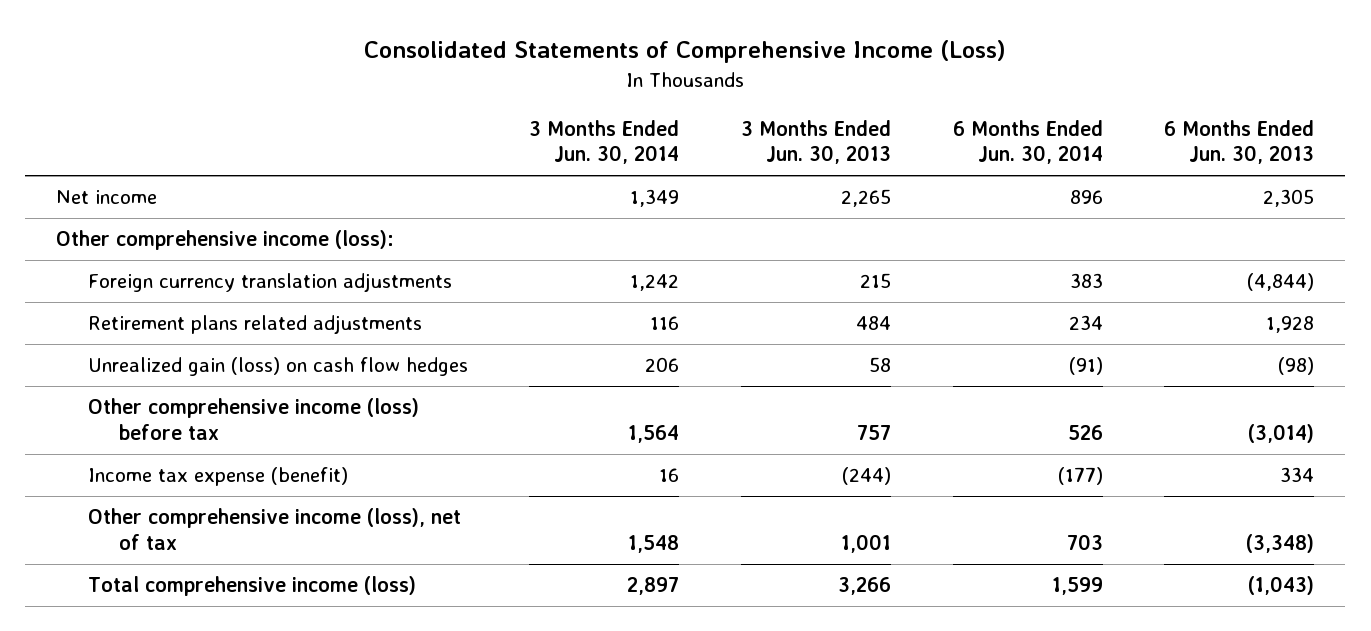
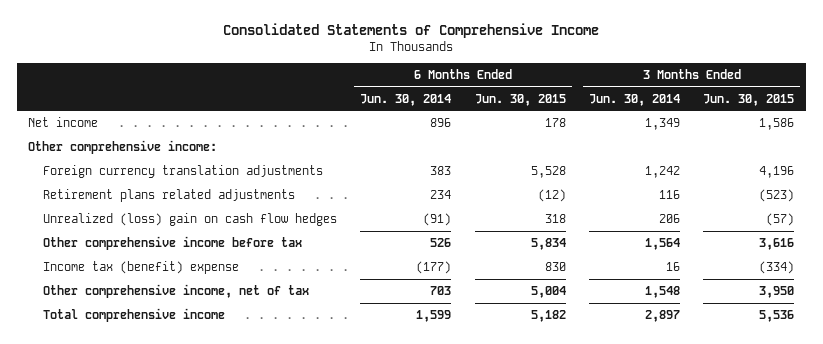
- Consolidated Statements of Comprehensive Income (Loss)
+ Consolidated Statements of Comprehensive Income
- | 3 Months Ended Jun. 30, 2014 | 3 Months Ended Jun. 30, 2013 | 6 Months Ended Jun. 30, 2014 | 6 Months Ended Jun. 30, 2013
+ | 6 Months Ended Jun. 30, 2014 | 6 Months Ended Jun. 30, 2015 | 3 Months Ended Jun. 30, 2014 | 3 Months Ended Jun. 30, 2015
- Other comprehensive income (loss):
+ Other comprehensive income:
- Unrealized gain (loss) on cash flow hedges | 206 | 58 | (91) | (98)
- Other comprehensive income (loss) before tax | 1,564 | 757 | 526 | (3,014)
- Income tax expense (benefit) | 16 | (244) | (177) | 334
- Other comprehensive income (loss), net of tax | 1,548 | 1,001 | 703 | (3,348)
- Total comprehensive income (loss) | 2,897 | 3,266 | 1,599 | (1,043)
+ Unrealized (loss) gain on cash flow hedges | (91) | 318 | 206 | (57)
+ Other comprehensive income before tax | 526 | 5,834 | 1,564 | 3,616
+ Income tax (benefit) expense | (177) | 830 | 16 | (334)
+ Other comprehensive income, net of tax | 703 | 5,004 | 1,548 | 3,950
+ Total comprehensive income | 1,599 | 5,182 | 2,897 | 5,536

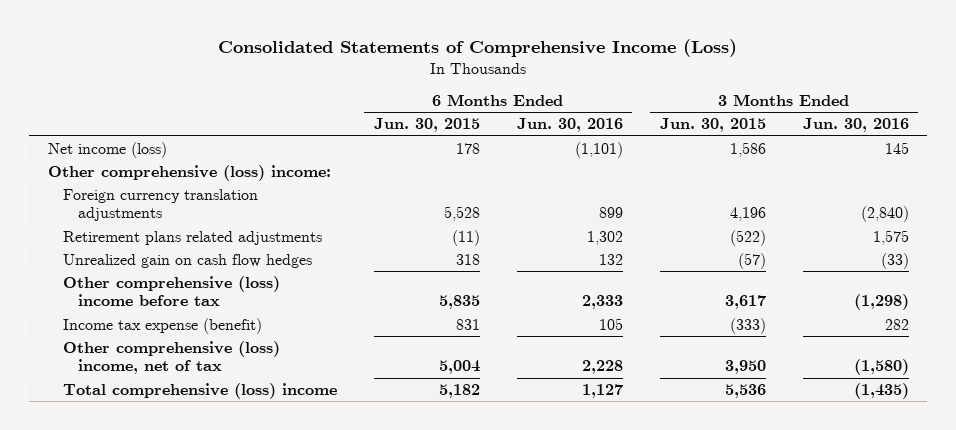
- Consolidated Statements of Comprehensive Income
+ Consolidated Statements of Comprehensive Income (Loss)
- | 6 Months Ended Jun. 30, 2014 | 6 Months Ended Jun. 30, 2015 | 3 Months Ended Jun. 30, 2014 | 3 Months Ended Jun. 30, 2015
+ | 6 Months Ended Jun. 30, 2015 | 6 Months Ended Jun. 30, 2016 | 3 Months Ended Jun. 30, 2015 | 3 Months Ended Jun. 30, 2016
- Net income | 896 | 178 | 1,349 | 1,586
- Other comprehensive income:
+ Net income (loss) | 178 | (1,101) | 1,586 | 145
+ Other comprehensive (loss) income:
- Retirement plans related adjustments | 234 | (12) | 116 | (523)
- Unrealized (loss) gain on cash flow hedges | (91) | 318 | 206 | (57)
- Other comprehensive income before tax | 526 | 5,834 | 1,564 | 3,616
- Income tax (benefit) expense | (177) | 830 | 16 | (334)
- Other comprehensive income, net of tax | 703 | 5,004 | 1,548 | 3,950
- Total comprehensive income | 1,599 | 5,182 | 2,897 | 5,536
+ Retirement plans related adjustments | (11) | 1,302 | (522) | 1,575
+ Unrealized gain on cash flow hedges | 318 | 132 | (57) | (33)
+ Other comprehensive (loss) income before tax | 5,835 | 2,333 | 3,617 | (1,298)
+ Income tax expense (benefit) | 831 | 105 | (333) | 282
+ Other comprehensive (loss) income, net of tax | 5,004 | 2,228 | 3,950 | (1,580)
+ Total comprehensive (loss) income | 5,182 | 1,127 | 5,536 | (1,435)

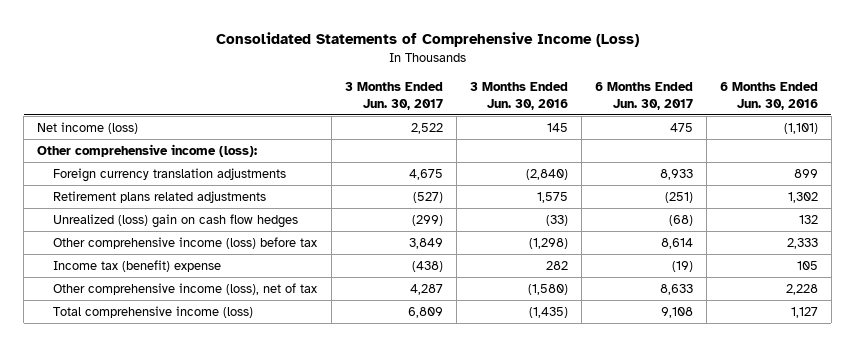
- | 6 Months Ended Jun. 30, 2015 | 6 Months Ended Jun. 30, 2016 | 3 Months Ended Jun. 30, 2015 | 3 Months Ended Jun. 30, 2016
+ | 3 Months Ended Jun. 30, 2017 | 3 Months Ended Jun. 30, 2016 | 6 Months Ended Jun. 30, 2017 | 6 Months Ended Jun. 30, 2016
- Other comprehensive (loss) income:
+ Other comprehensive income (loss):
- Unrealized gain on cash flow hedges | 318 | 132 | (57) | (33)
- Other comprehensive (loss) income before tax | 5,835 | 2,333 | 3,617 | (1,298)
- Income tax expense (benefit) | 831 | 105 | (333) | 282
- Other comprehensive (loss) income, net of tax | 5,004 | 2,228 | 3,950 | (1,580)
- Total comprehensive (loss) income | 5,182 | 1,127 | 5,536 | (1,435)
+ Unrealized (loss) gain on cash flow hedges | (299) | (33) | (68) | 132
+ Other comprehensive income (loss) before tax | 3,849 | (1,298) | 8,614 | 2,333
+ Income tax (benefit) expense | (438) | 282 | (19) | 105
+ Other comprehensive income (loss), net of tax | 4,287 | (1,580) | 8,633 | 2,228
+ Total comprehensive income (loss) | 6,809 | (1,435) | 9,108 | 1,127

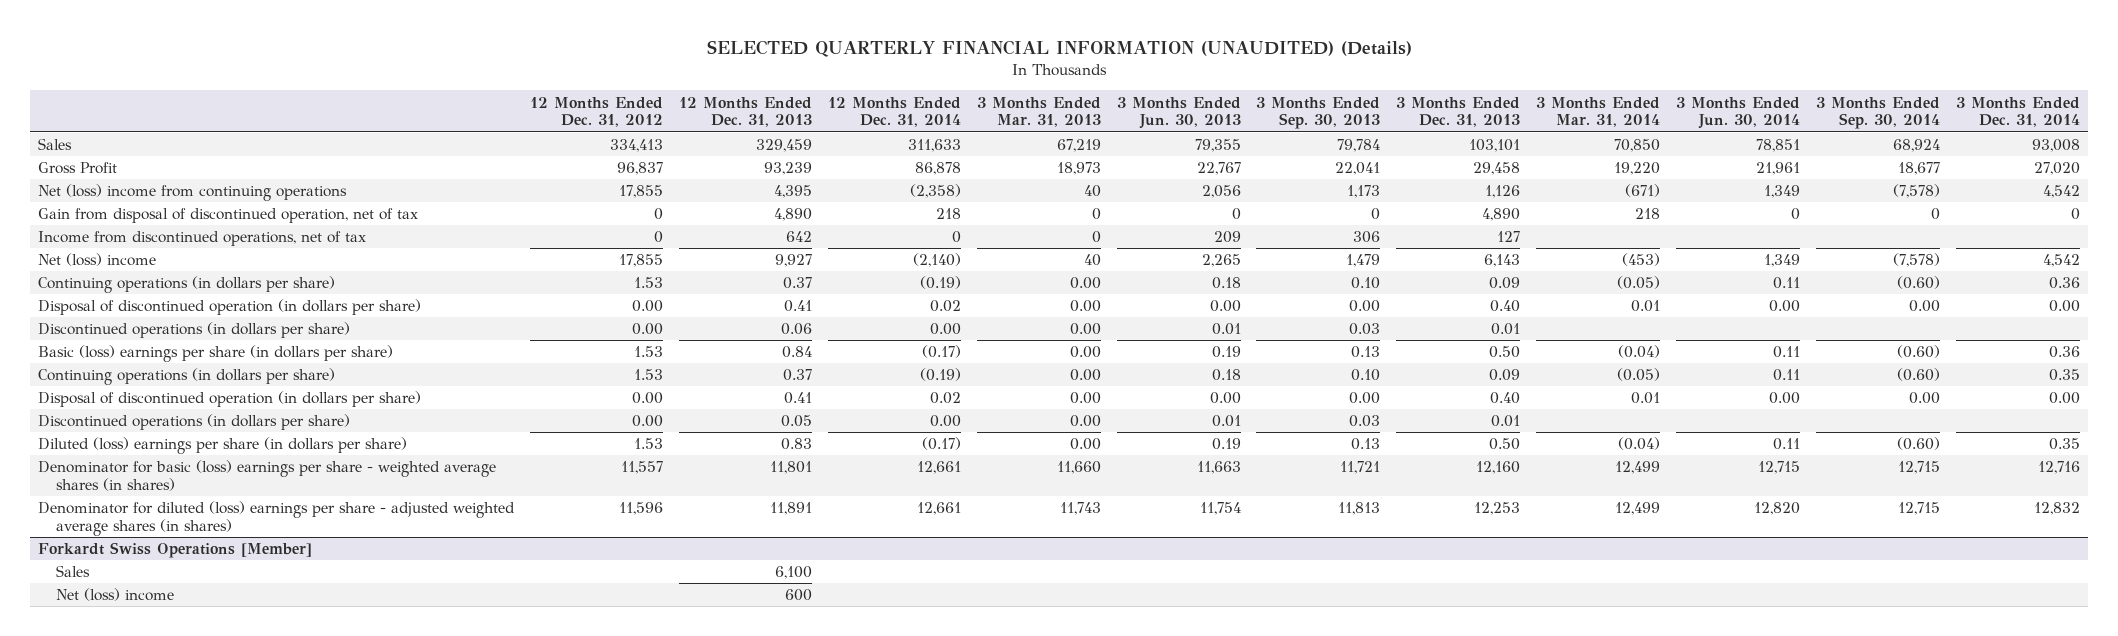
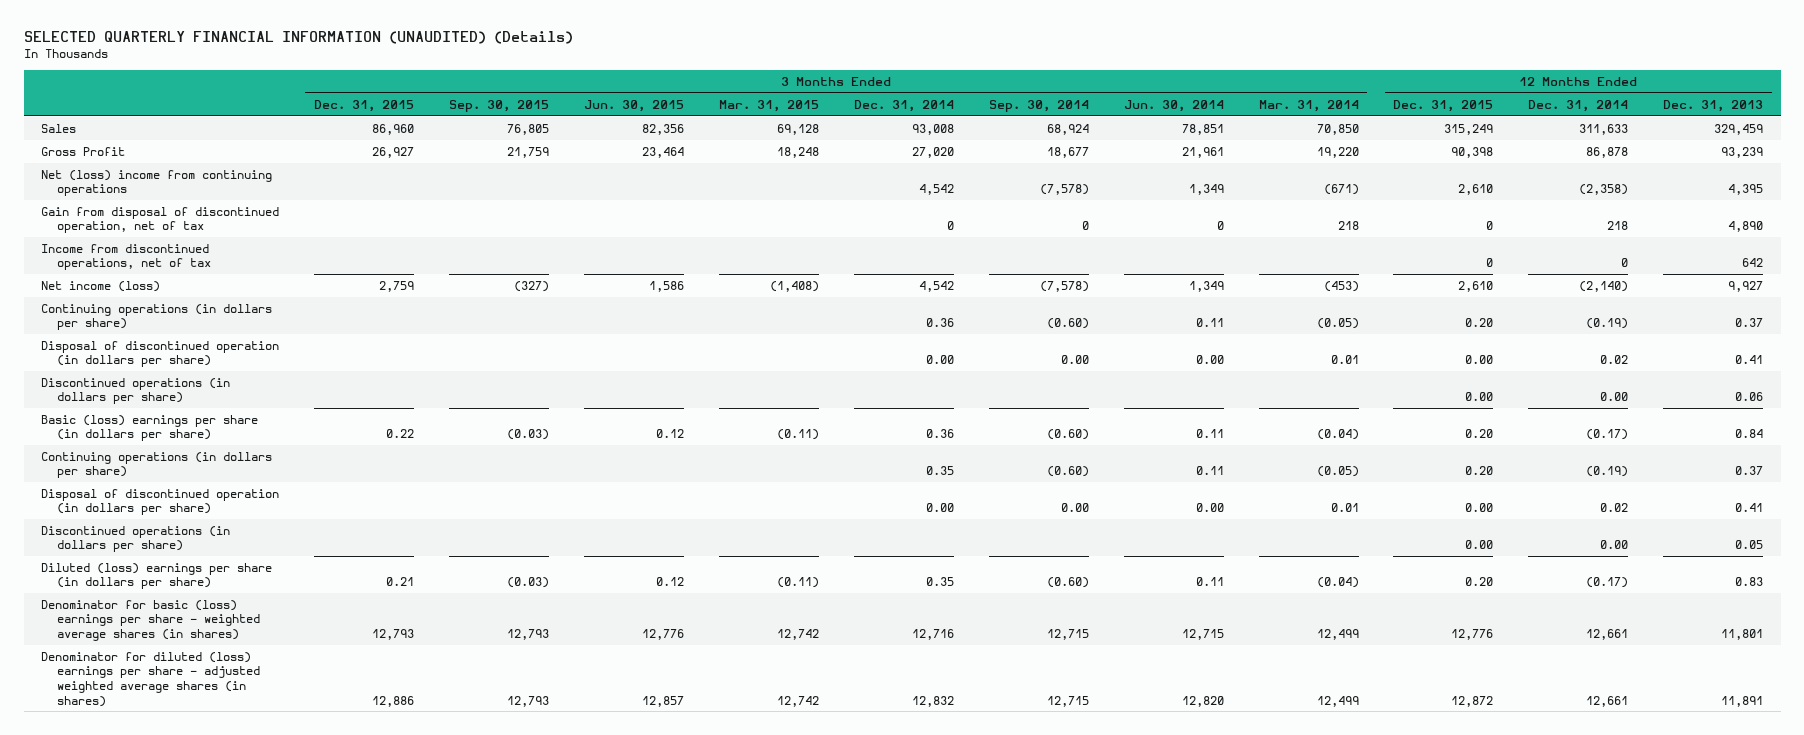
- | 12 Months Ended Dec. 31, 2012 | 12 Months Ended Dec. 31, 2013 | 12 Months Ended Dec. 31, 2014 | 3 Months Ended Mar. 31, 2013 | 3 Months Ended Jun. 30, 2013 | 3 Months Ended Sep. 30, 2013 | 3 Months Ended Dec. 31, 2013 | 3 Months Ended Mar. 31, 2014 | 3 Months Ended Jun. 30, 2014 | 3 Months Ended Sep. 30, 2014 | 3 Months Ended Dec. 31, 2014
+ | 3 Months Ended Dec. 31, 2015 | 3 Months Ended Sep. 30, 2015 | 3 Months Ended Jun. 30, 2015 | 3 Months Ended Mar. 31, 2015 | 3 Months Ended Dec. 31, 2014 | 3 Months Ended Sep. 30, 2014 | 3 Months Ended Jun. 30, 2014 | 3 Months Ended Mar. 31, 2014 | 12 Months Ended Dec. 31, 2015 | 12 Months Ended Dec. 31, 2014 | 12 Months Ended Dec. 31, 2013
- Net (loss) income | 17,855 | 9,927 | (2,140) | 40 | 2,265 | 1,479 | 6,143 | (453) | 1,349 | (7,578) | 4,542
+ Net income (loss) | 2,759 | (327) | 1,586 | (1,408) | 4,542 | (7,578) | 1,349 | (453) | 2,610 | (2,140) | 9,927
- Forkardt Swiss Operations [Member]
- Sales | | 6,100 | | | | | | | | |
- Net (loss) income | | 600 | | | | | | | | |

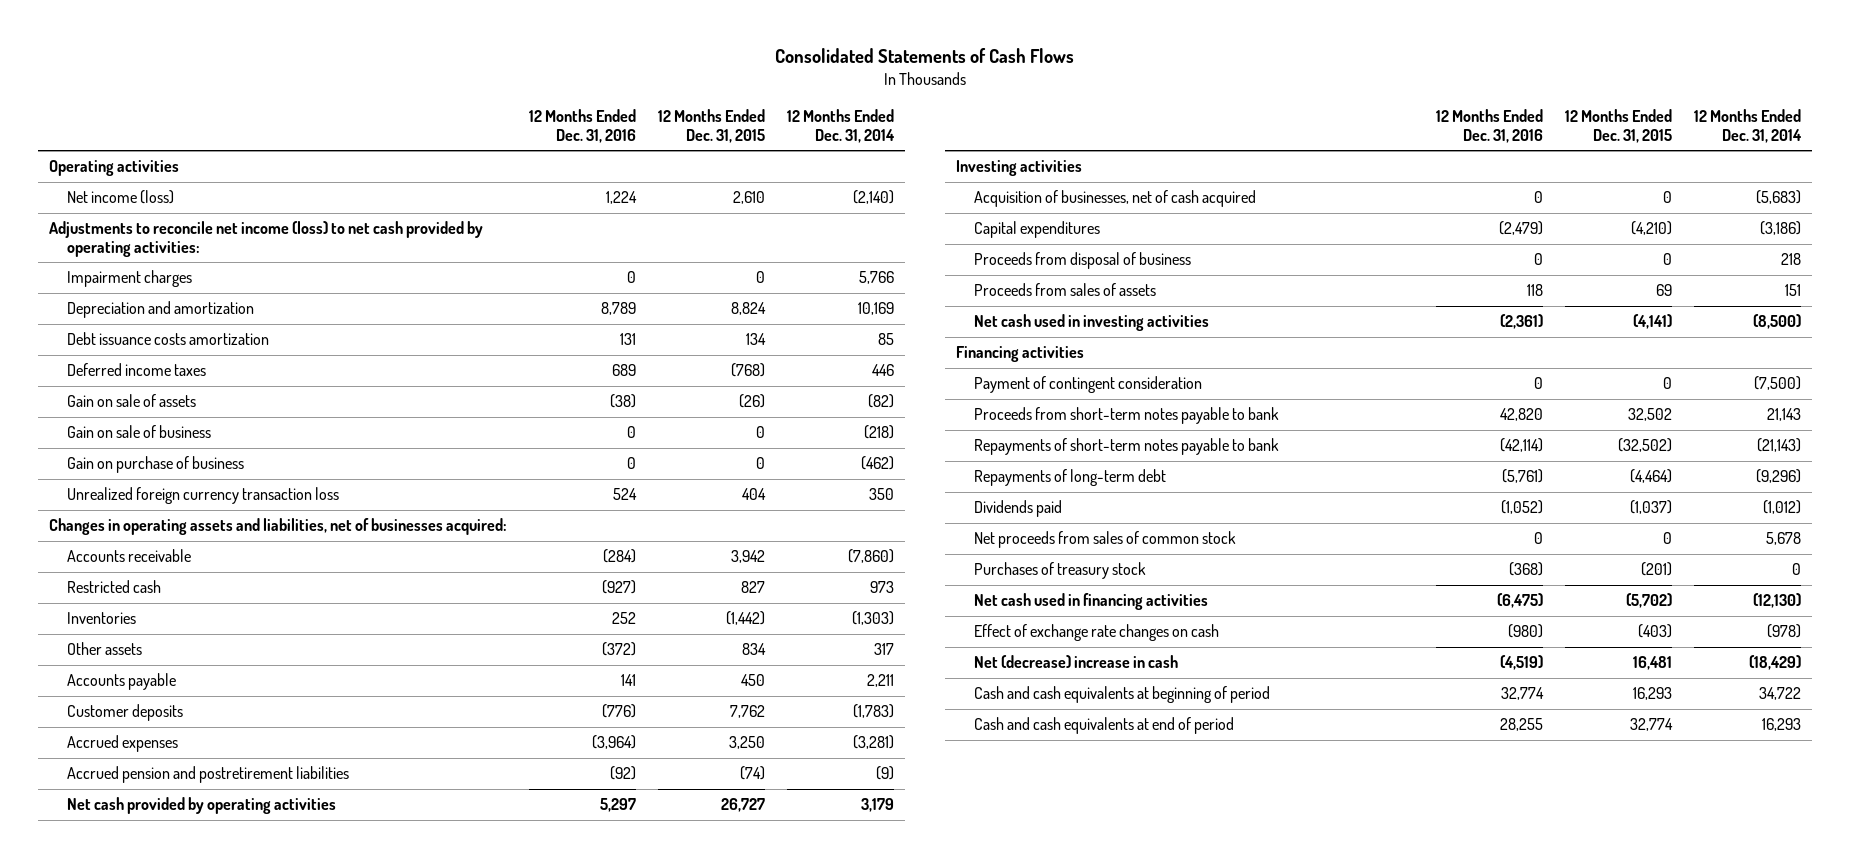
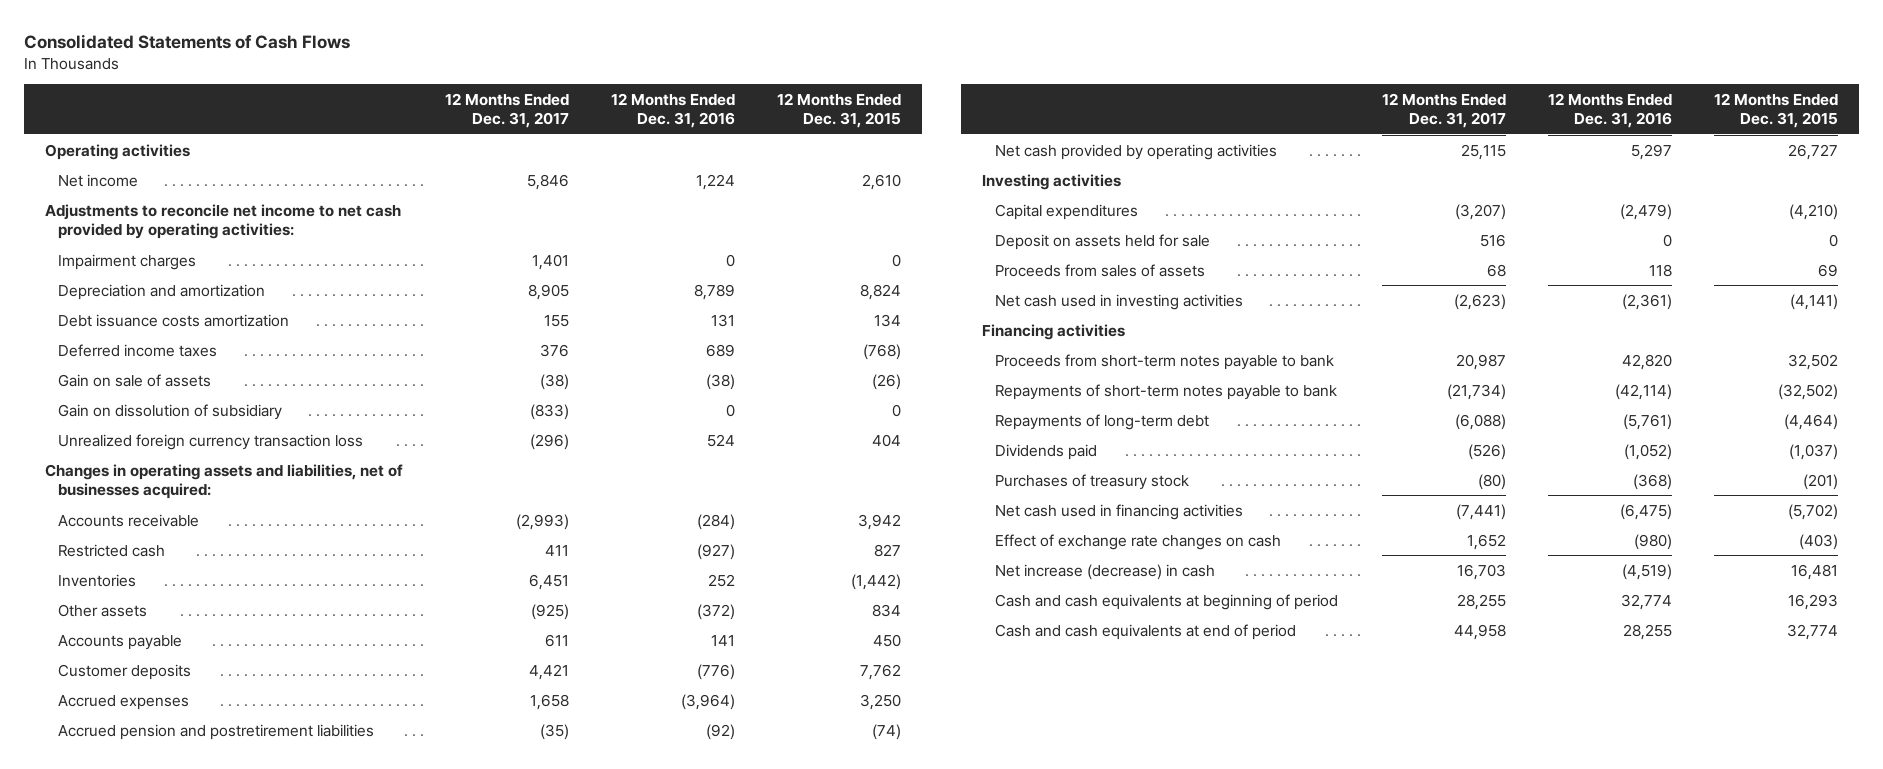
- | 12 Months Ended Dec. 31, 2016 | 12 Months Ended Dec. 31, 2015 | 12 Months Ended Dec. 31, 2014
+ | 12 Months Ended Dec. 31, 2017 | 12 Months Ended Dec. 31, 2016 | 12 Months Ended Dec. 31, 2015
- Net income (loss) | 1,224 | 2,610 | (2,140)
- Adjustments to reconcile net income (loss) to net cash provided by operating activities:
+ Net income | 5,846 | 1,224 | 2,610
+ Adjustments to reconcile net income to net cash provided by operating activities:
- Gain on sale of business | 0 | 0 | (218)
- Gain on purchase of business | 0 | 0 | (462)
+ Gain on dissolution of subsidiary | (833) | 0 | 0
- Acquisition of businesses, net of cash acquired | 0 | 0 | (5,683)
- Proceeds from disposal of business | 0 | 0 | 218
+ Deposit on assets held for sale | 516 | 0 | 0
- Payment of contingent consideration | 0 | 0 | (7,500)
- Net proceeds from sales of common stock | 0 | 0 | 5,678
- Net (decrease) increase in cash | (4,519) | 16,481 | (18,429)
+ Net increase (decrease) in cash | 16,703 | (4,519) | 16,481

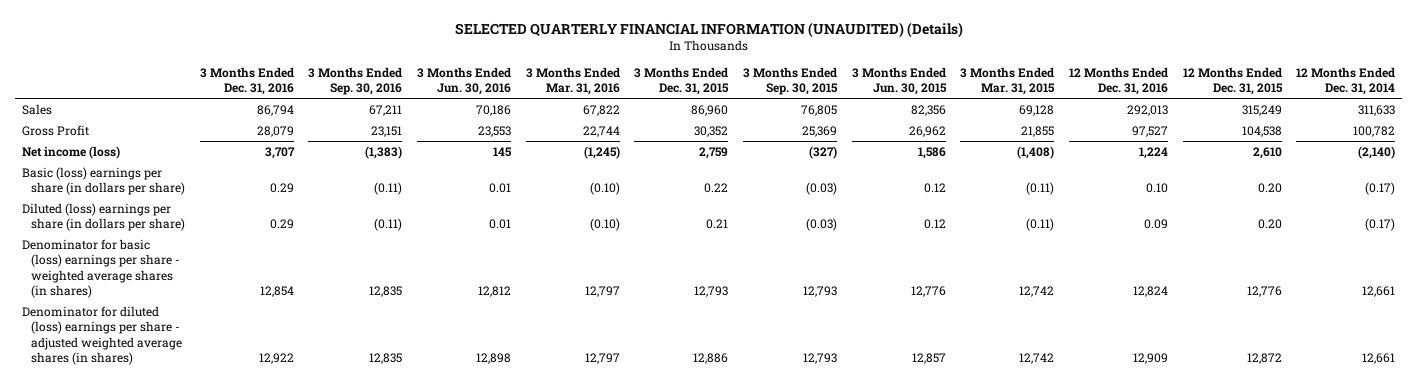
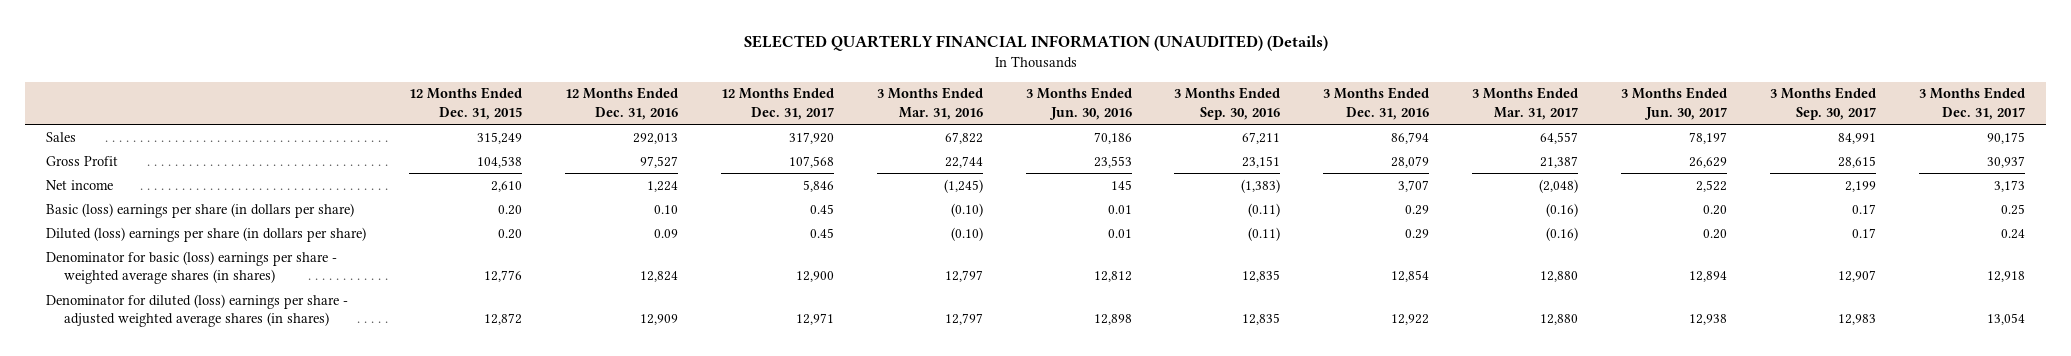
- | 3 Months Ended Dec. 31, 2016 | 3 Months Ended Sep. 30, 2016 | 3 Months Ended Jun. 30, 2016 | 3 Months Ended Mar. 31, 2016 | 3 Months Ended Dec. 31, 2015 | 3 Months Ended Sep. 30, 2015 | 3 Months Ended Jun. 30, 2015 | 3 Months Ended Mar. 31, 2015 | 12 Months Ended Dec. 31, 2016 | 12 Months Ended Dec. 31, 2015 | 12 Months Ended Dec. 31, 2014
+ | 12 Months Ended Dec. 31, 2015 | 12 Months Ended Dec. 31, 2016 | 12 Months Ended Dec. 31, 2017 | 3 Months Ended Mar. 31, 2016 | 3 Months Ended Jun. 30, 2016 | 3 Months Ended Sep. 30, 2016 | 3 Months Ended Dec. 31, 2016 | 3 Months Ended Mar. 31, 2017 | 3 Months Ended Jun. 30, 2017 | 3 Months Ended Sep. 30, 2017 | 3 Months Ended Dec. 31, 2017
- Net income (loss) | 3,707 | (1,383) | 145 | (1,245) | 2,759 | (327) | 1,586 | (1,408) | 1,224 | 2,610 | (2,140)
+ Net income | 2,610 | 1,224 | 5,846 | (1,245) | 145 | (1,383) | 3,707 | (2,048) | 2,522 | 2,199 | 3,173

